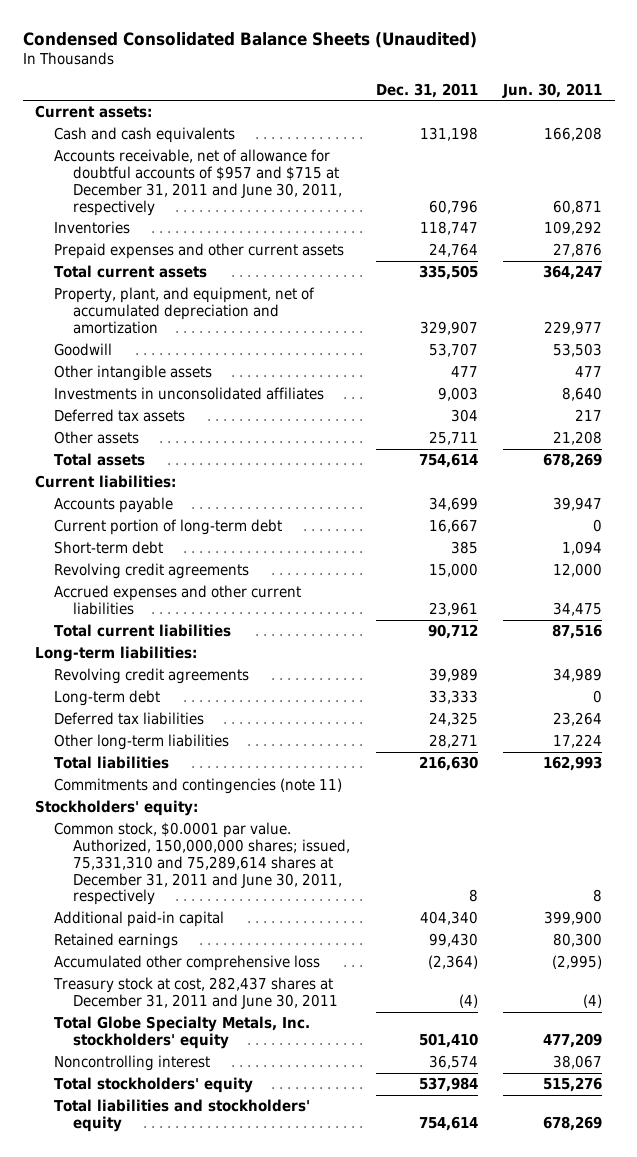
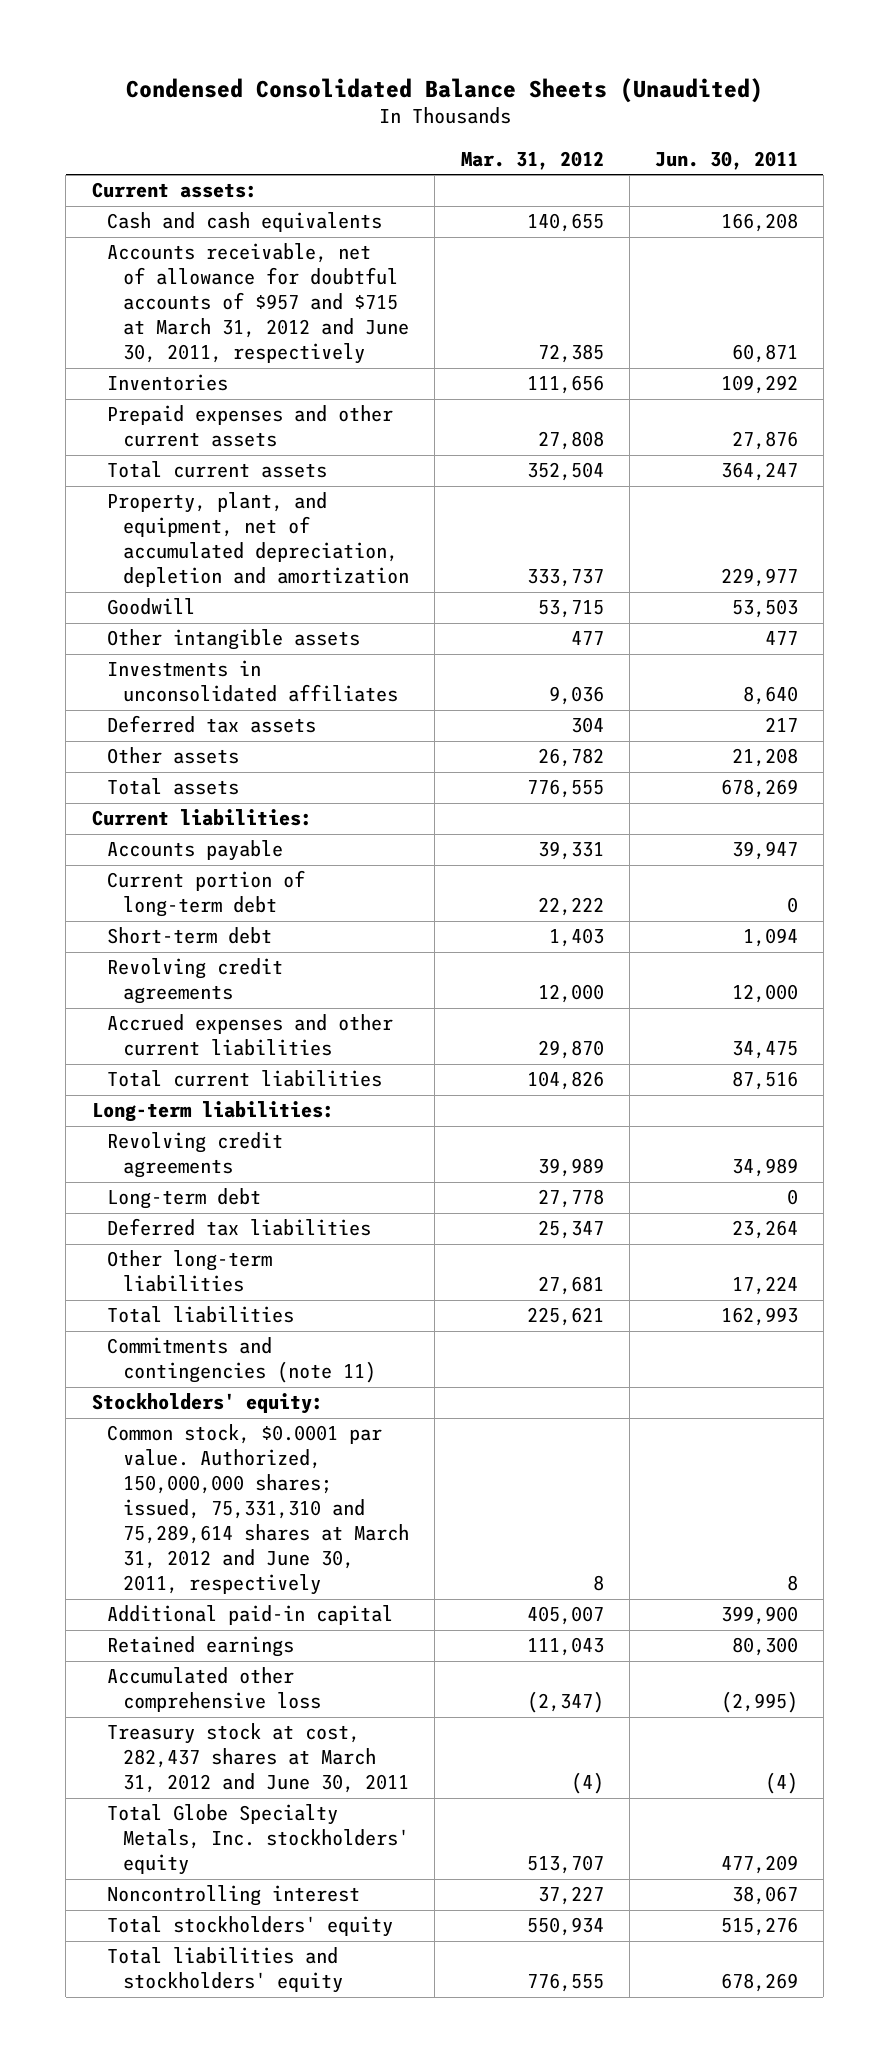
- | Dec. 31, 2011 | Jun. 30, 2011
+ | Mar. 31, 2012 | Jun. 30, 2011
- Accounts receivable, net of allowance for doubtful accounts of $957 and $715 at December 31, 2011 and June 30, 2011, respectively | 60,796 | 60,871
+ Accounts receivable, net of allowance for doubtful accounts of $957 and $715 at March 31, 2012 and June 30, 2011, respectively | 72,385 | 60,871
- Property, plant, and equipment, net of accumulated depreciation and amortization | 329,907 | 229,977
+ Property, plant, and equipment, net of accumulated depreciation, depletion and amortization | 333,737 | 229,977
- Common stock, $0.0001 par value. Authorized, 150,000,000 shares; issued, 75,331,310 and 75,289,614 shares at December 31, 2011 and June 30, 2011, respectively | 8 | 8
+ Common stock, $0.0001 par value. Authorized, 150,000,000 shares; issued, 75,331,310 and 75,289,614 shares at March 31, 2012 and June 30, 2011, respectively | 8 | 8
- Treasury stock at cost, 282,437 shares at December 31, 2011 and June 30, 2011 | (4) | (4)
+ Treasury stock at cost, 282,437 shares at March 31, 2012 and June 30, 2011 | (4) | (4)

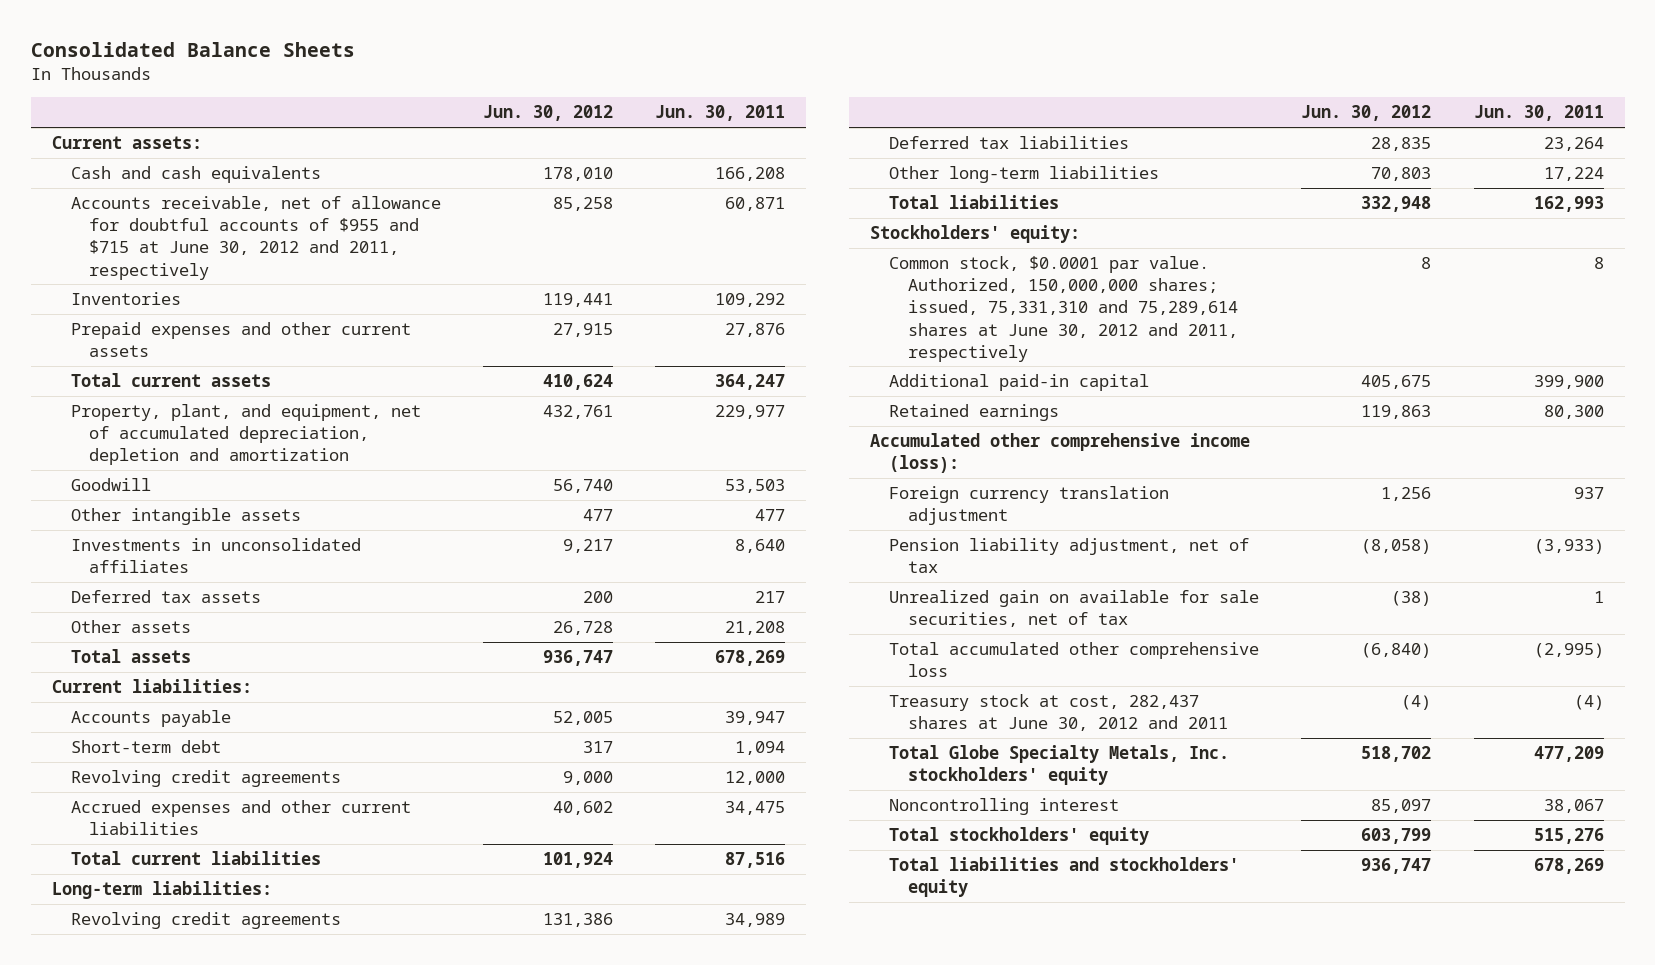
- Condensed Consolidated Balance Sheets (Unaudited)
+ Consolidated Balance Sheets
- | Mar. 31, 2012 | Jun. 30, 2011
+ | Jun. 30, 2012 | Jun. 30, 2011
- Accounts receivable, net of allowance for doubtful accounts of $957 and $715 at March 31, 2012 and June 30, 2011, respectively | 72,385 | 60,871
+ Accounts receivable, net of allowance for doubtful accounts of $955 and $715 at June 30, 2012 and 2011, respectively | 85,258 | 60,871
- Current portion of long-term debt | 22,222 | 0
- Long-term debt | 27,778 | 0
- Commitments and contingencies (note 11)
- Common stock, $0.0001 par value. Authorized, 150,000,000 shares; issued, 75,331,310 and 75,289,614 shares at March 31, 2012 and June 30, 2011, respectively | 8 | 8
+ Common stock, $0.0001 par value. Authorized, 150,000,000 shares; issued, 75,331,310 and 75,289,614 shares at June 30, 2012 and 2011, respectively | 8 | 8
- Accumulated other comprehensive loss | (2,347) | (2,995)
- Treasury stock at cost, 282,437 shares at March 31, 2012 and June 30, 2011 | (4) | (4)
+ Accumulated other comprehensive income (loss):
+ Foreign currency translation adjustment | 1,256 | 937
+ Pension liability adjustment, net of tax | (8,058) | (3,933)
+ Unrealized gain on available for sale securities, net of tax | (38) | 1
+ Total accumulated other comprehensive loss | (6,840) | (2,995)
+ Treasury stock at cost, 282,437 shares at June 30, 2012 and 2011 | (4) | (4)

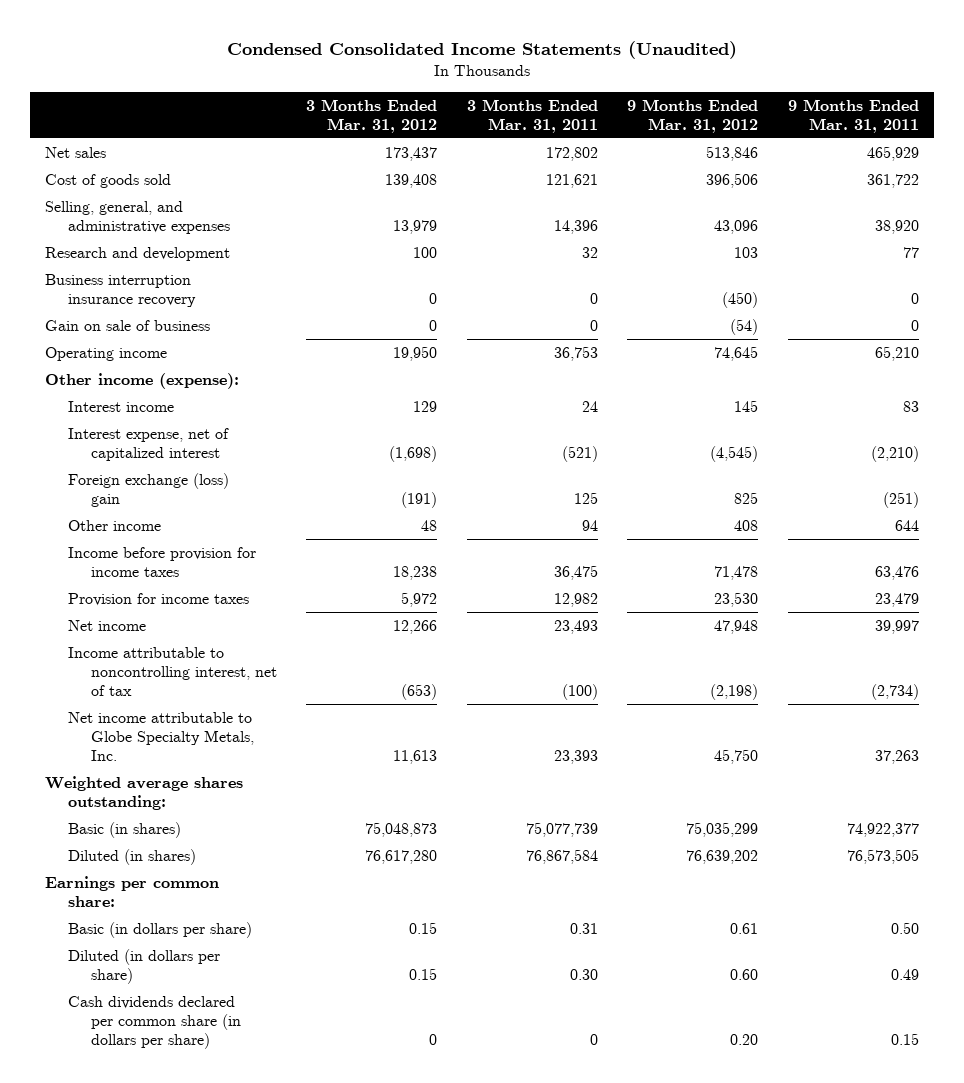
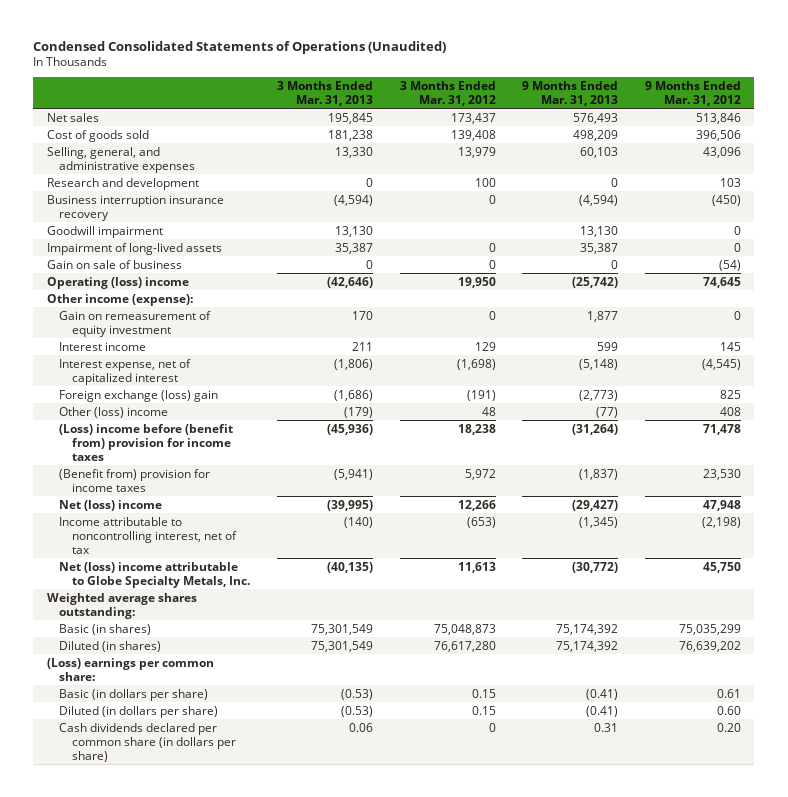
- Condensed Consolidated Income Statements (Unaudited)
+ Condensed Consolidated Statements of Operations (Unaudited)
- | 3 Months Ended Mar. 31, 2012 | 3 Months Ended Mar. 31, 2011 | 9 Months Ended Mar. 31, 2012 | 9 Months Ended Mar. 31, 2011
+ | 3 Months Ended Mar. 31, 2013 | 3 Months Ended Mar. 31, 2012 | 9 Months Ended Mar. 31, 2013 | 9 Months Ended Mar. 31, 2012
+ Goodwill impairment | 13,130 | | 13,130 | 0
+ Impairment of long-lived assets | 35,387 | 0 | 35,387 | 0
- Operating income | 19,950 | 36,753 | 74,645 | 65,210
+ Operating (loss) income | (42,646) | 19,950 | (25,742) | 74,645
+ Gain on remeasurement of equity investment | 170 | 0 | 1,877 | 0
- Other income | 48 | 94 | 408 | 644
- Income before provision for income taxes | 18,238 | 36,475 | 71,478 | 63,476
- Provision for income taxes | 5,972 | 12,982 | 23,530 | 23,479
- Net income | 12,266 | 23,493 | 47,948 | 39,997
+ Other (loss) income | (179) | 48 | (77) | 408
+ (Loss) income before (benefit from) provision for income taxes | (45,936) | 18,238 | (31,264) | 71,478
+ (Benefit from) provision for income taxes | (5,941) | 5,972 | (1,837) | 23,530
+ Net (loss) income | (39,995) | 12,266 | (29,427) | 47,948
- Net income attributable to Globe Specialty Metals, Inc. | 11,613 | 23,393 | 45,750 | 37,263
+ Net (loss) income attributable to Globe Specialty Metals, Inc. | (40,135) | 11,613 | (30,772) | 45,750
- Earnings per common share:
+ (Loss) earnings per common share:

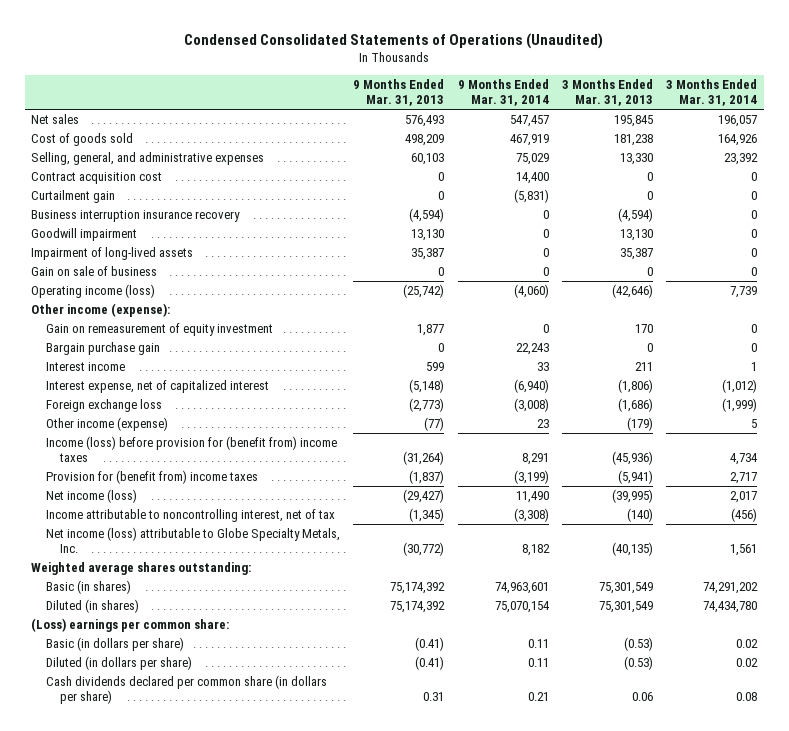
- | 3 Months Ended Mar. 31, 2013 | 3 Months Ended Mar. 31, 2012 | 9 Months Ended Mar. 31, 2013 | 9 Months Ended Mar. 31, 2012
+ | 9 Months Ended Mar. 31, 2013 | 9 Months Ended Mar. 31, 2014 | 3 Months Ended Mar. 31, 2013 | 3 Months Ended Mar. 31, 2014
- Research and development | 0 | 100 | 0 | 103
+ Contract acquisition cost | 0 | 14,400 | 0 | 0
+ Curtailment gain | 0 | (5,831) | 0 | 0
- Operating (loss) income | (42,646) | 19,950 | (25,742) | 74,645
+ Operating income (loss) | (25,742) | (4,060) | (42,646) | 7,739
+ Bargain purchase gain | 0 | 22,243 | 0 | 0
- Foreign exchange (loss) gain | (1,686) | (191) | (2,773) | 825
- Other (loss) income | (179) | 48 | (77) | 408
- (Loss) income before (benefit from) provision for income taxes | (45,936) | 18,238 | (31,264) | 71,478
- (Benefit from) provision for income taxes | (5,941) | 5,972 | (1,837) | 23,530
- Net (loss) income | (39,995) | 12,266 | (29,427) | 47,948
+ Foreign exchange loss | (2,773) | (3,008) | (1,686) | (1,999)
+ Other income (expense) | (77) | 23 | (179) | 5
+ Income (loss) before provision for (benefit from) income taxes | (31,264) | 8,291 | (45,936) | 4,734
+ Provision for (benefit from) income taxes | (1,837) | (3,199) | (5,941) | 2,717
+ Net income (loss) | (29,427) | 11,490 | (39,995) | 2,017
- Net (loss) income attributable to Globe Specialty Metals, Inc. | (40,135) | 11,613 | (30,772) | 45,750
+ Net income (loss) attributable to Globe Specialty Metals, Inc. | (30,772) | 8,182 | (40,135) | 1,561

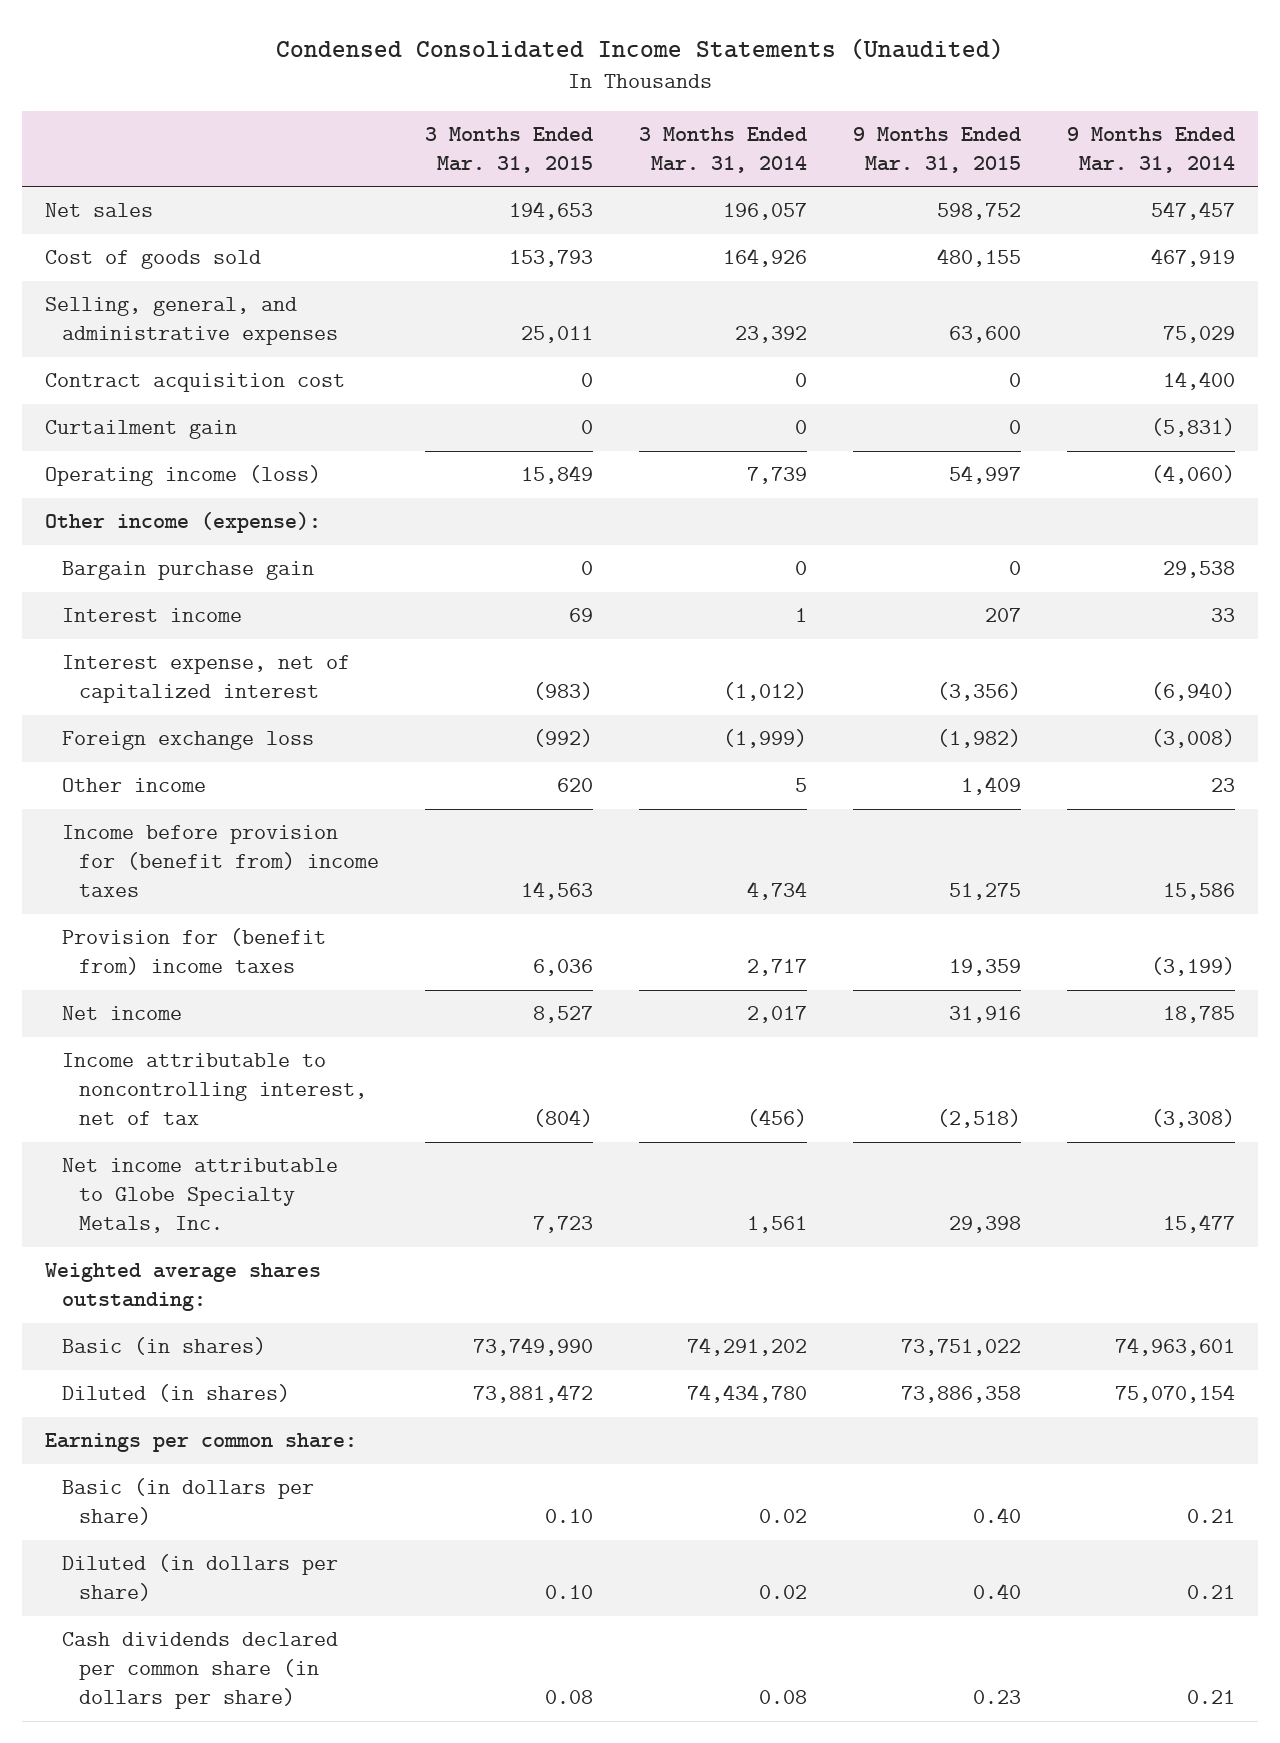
- Condensed Consolidated Statements of Operations (Unaudited)
+ Condensed Consolidated Income Statements (Unaudited)
- | 9 Months Ended Mar. 31, 2013 | 9 Months Ended Mar. 31, 2014 | 3 Months Ended Mar. 31, 2013 | 3 Months Ended Mar. 31, 2014
+ | 3 Months Ended Mar. 31, 2015 | 3 Months Ended Mar. 31, 2014 | 9 Months Ended Mar. 31, 2015 | 9 Months Ended Mar. 31, 2014
- Business interruption insurance recovery | (4,594) | 0 | (4,594) | 0
- Goodwill impairment | 13,130 | 0 | 13,130 | 0
- Impairment of long-lived assets | 35,387 | 0 | 35,387 | 0
- Gain on sale of business | 0 | 0 | 0 | 0
- Gain on remeasurement of equity investment | 1,877 | 0 | 170 | 0
- Bargain purchase gain | 0 | 22,243 | 0 | 0
+ Bargain purchase gain | 0 | 0 | 0 | 29,538
- Other income (expense) | (77) | 23 | (179) | 5
- Income (loss) before provision for (benefit from) income taxes | (31,264) | 8,291 | (45,936) | 4,734
+ Other income | 620 | 5 | 1,409 | 23
+ Income before provision for (benefit from) income taxes | 14,563 | 4,734 | 51,275 | 15,586
- Net income (loss) | (29,427) | 11,490 | (39,995) | 2,017
+ Net income | 8,527 | 2,017 | 31,916 | 18,785
- Net income (loss) attributable to Globe Specialty Metals, Inc. | (30,772) | 8,182 | (40,135) | 1,561
+ Net income attributable to Globe Specialty Metals, Inc. | 7,723 | 1,561 | 29,398 | 15,477
- (Loss) earnings per common share:
- Basic (in dollars per share) | (0.41) | 0.11 | (0.53) | 0.02
- Diluted (in dollars per share) | (0.41) | 0.11 | (0.53) | 0.02
+ Earnings per common share:
+ Basic (in dollars per share) | 0.10 | 0.02 | 0.40 | 0.21
+ Diluted (in dollars per share) | 0.10 | 0.02 | 0.40 | 0.21

